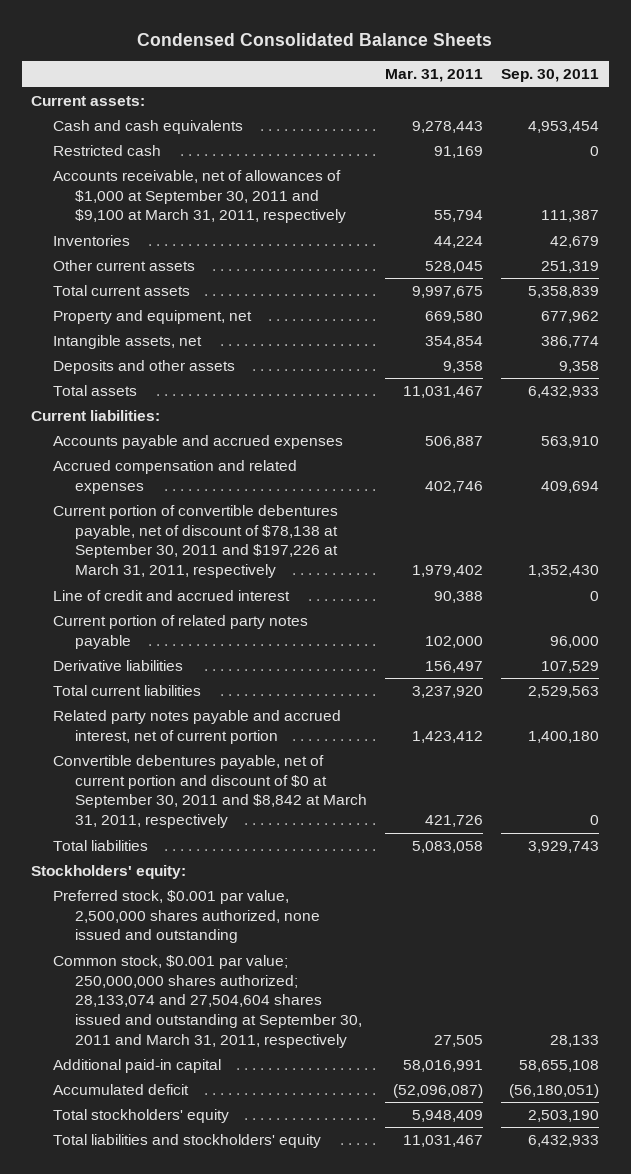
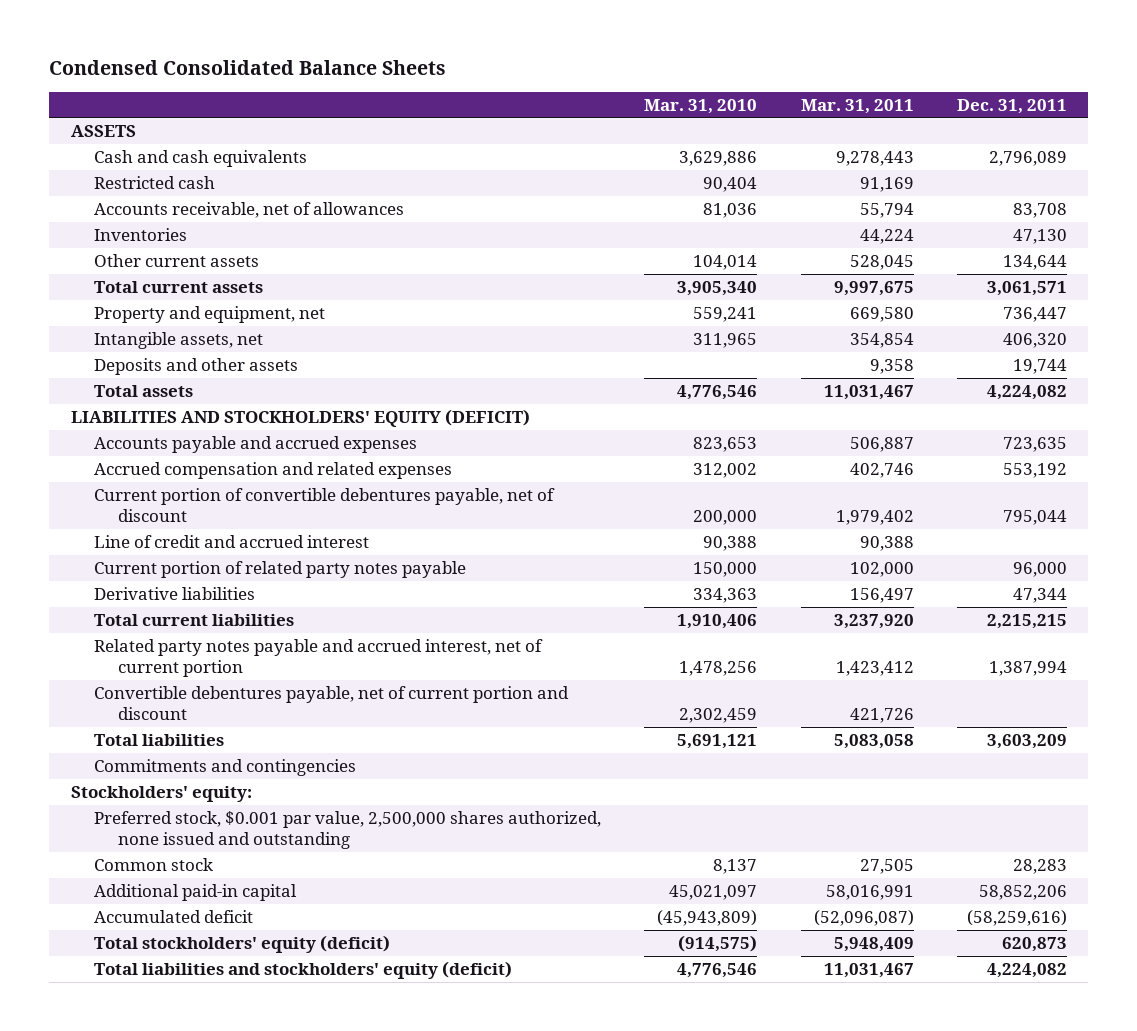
- | Mar. 31, 2011 | Sep. 30, 2011
+ | Mar. 31, 2010 | Mar. 31, 2011 | Dec. 31, 2011
- Current assets:
+ ASSETS
- Accounts receivable, net of allowances of $1,000 at September 30, 2011 and $9,100 at March 31, 2011, respectively | 55,794 | 111,387
+ Accounts receivable, net of allowances | 81,036 | 55,794 | 83,708
- Current liabilities:
+ LIABILITIES AND STOCKHOLDERS' EQUITY (DEFICIT)
- Current portion of convertible debentures payable, net of discount of $78,138 at September 30, 2011 and $197,226 at March 31, 2011, respectively | 1,979,402 | 1,352,430
+ Current portion of convertible debentures payable, net of discount | 200,000 | 1,979,402 | 795,044
- Convertible debentures payable, net of current portion and discount of $0 at September 30, 2011 and $8,842 at March 31, 2011, respectively | 421,726 | 0
+ Convertible debentures payable, net of current portion and discount | 2,302,459 | 421,726 |
+ Commitments and contingencies
- Common stock, $0.001 par value; 250,000,000 shares authorized; 28,133,074 and 27,504,604 shares issued and outstanding at September 30, 2011 and March 31, 2011, respectively | 27,505 | 28,133
+ Common stock | 8,137 | 27,505 | 28,283
- Total stockholders' equity | 5,948,409 | 2,503,190
- Total liabilities and stockholders' equity | 11,031,467 | 6,432,933
+ Total stockholders' equity (deficit) | (914,575) | 5,948,409 | 620,873
+ Total liabilities and stockholders' equity (deficit) | 4,776,546 | 11,031,467 | 4,224,082

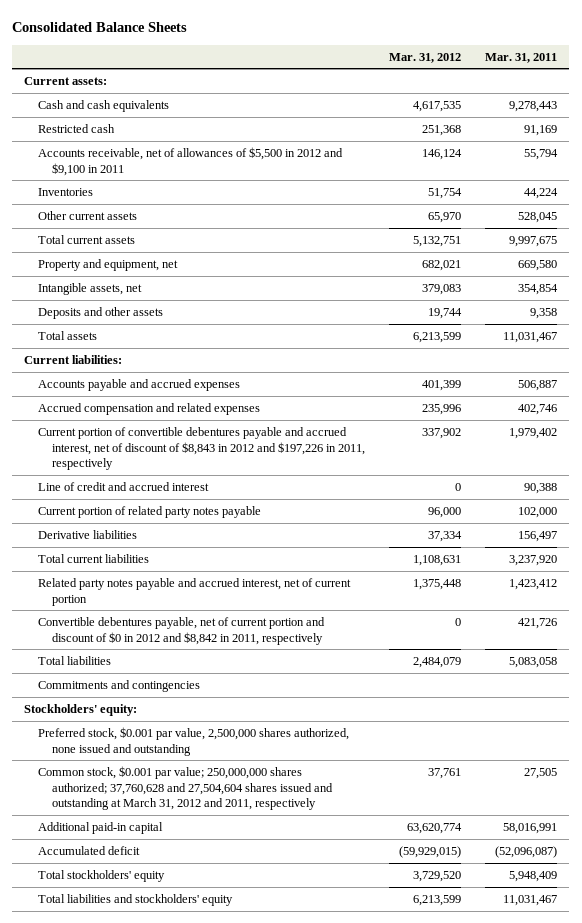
- Condensed Consolidated Balance Sheets
+ Consolidated Balance Sheets
- | Mar. 31, 2010 | Mar. 31, 2011 | Dec. 31, 2011
+ | Mar. 31, 2012 | Mar. 31, 2011
- ASSETS
+ Current assets:
- Accounts receivable, net of allowances | 81,036 | 55,794 | 83,708
+ Accounts receivable, net of allowances of $5,500 in 2012 and $9,100 in 2011 | 146,124 | 55,794
- LIABILITIES AND STOCKHOLDERS' EQUITY (DEFICIT)
+ Current liabilities:
- Current portion of convertible debentures payable, net of discount | 200,000 | 1,979,402 | 795,044
+ Current portion of convertible debentures payable and accrued interest, net of discount of $8,843 in 2012 and $197,226 in 2011, respectively | 337,902 | 1,979,402
- Convertible debentures payable, net of current portion and discount | 2,302,459 | 421,726 |
+ Convertible debentures payable, net of current portion and discount of $0 in 2012 and $8,842 in 2011, respectively | 0 | 421,726
- Common stock | 8,137 | 27,505 | 28,283
+ Common stock, $0.001 par value; 250,000,000 shares authorized; 37,760,628 and 27,504,604 shares issued and outstanding at March 31, 2012 and 2011, respectively | 37,761 | 27,505
- Total stockholders' equity (deficit) | (914,575) | 5,948,409 | 620,873
- Total liabilities and stockholders' equity (deficit) | 4,776,546 | 11,031,467 | 4,224,082
+ Total stockholders' equity | 3,729,520 | 5,948,409
+ Total liabilities and stockholders' equity | 6,213,599 | 11,031,467

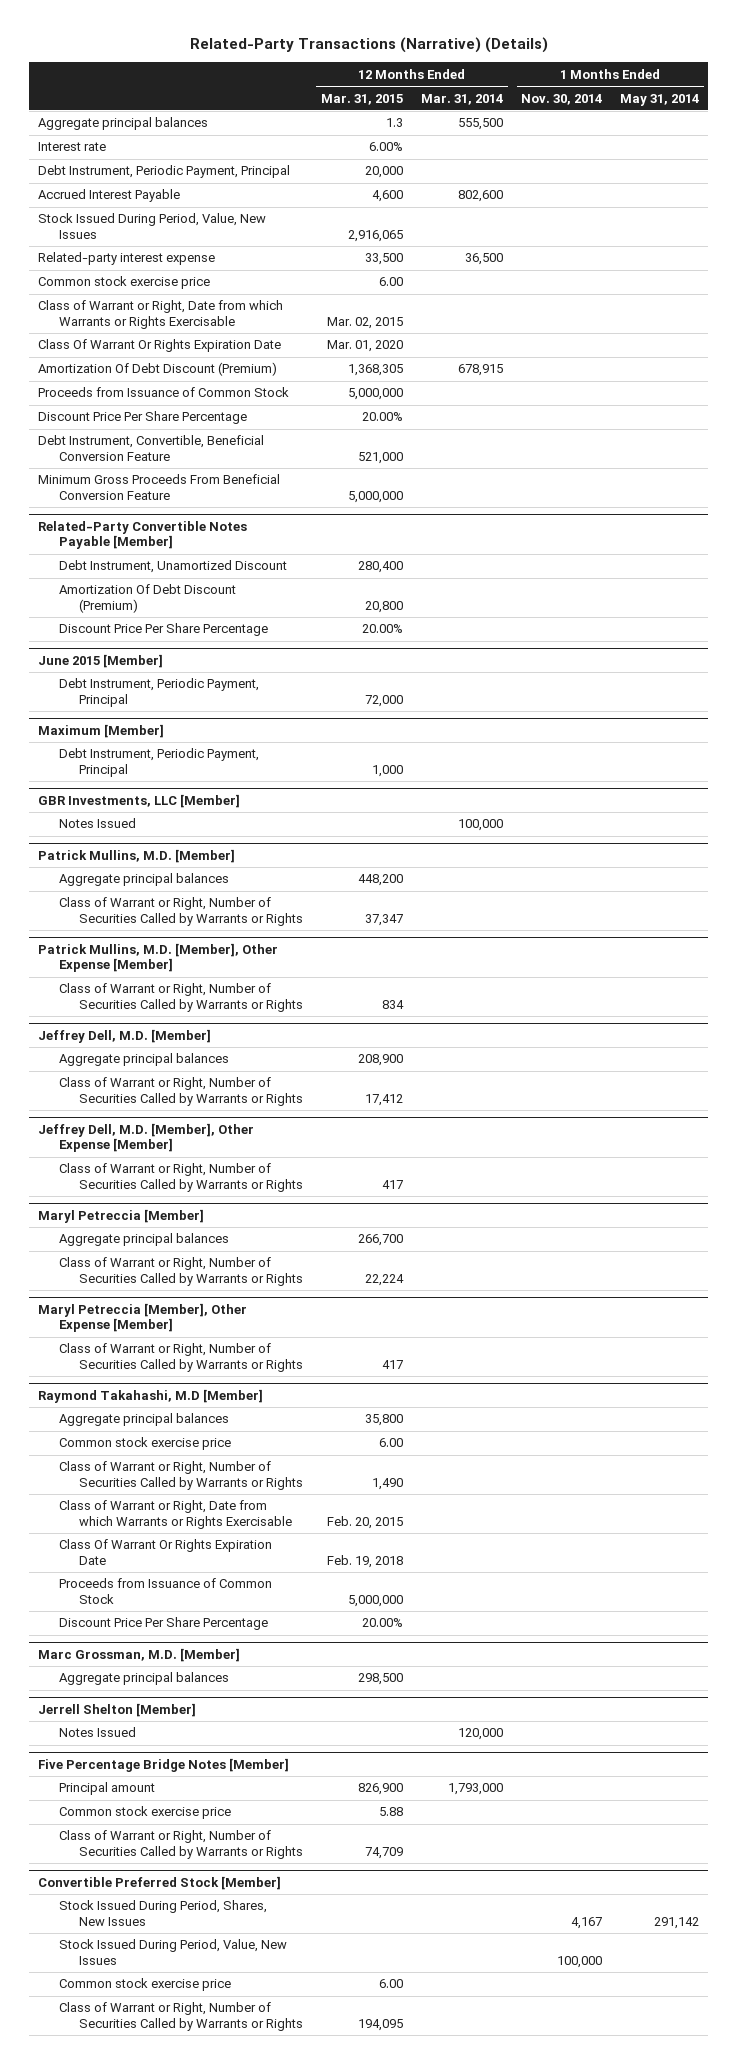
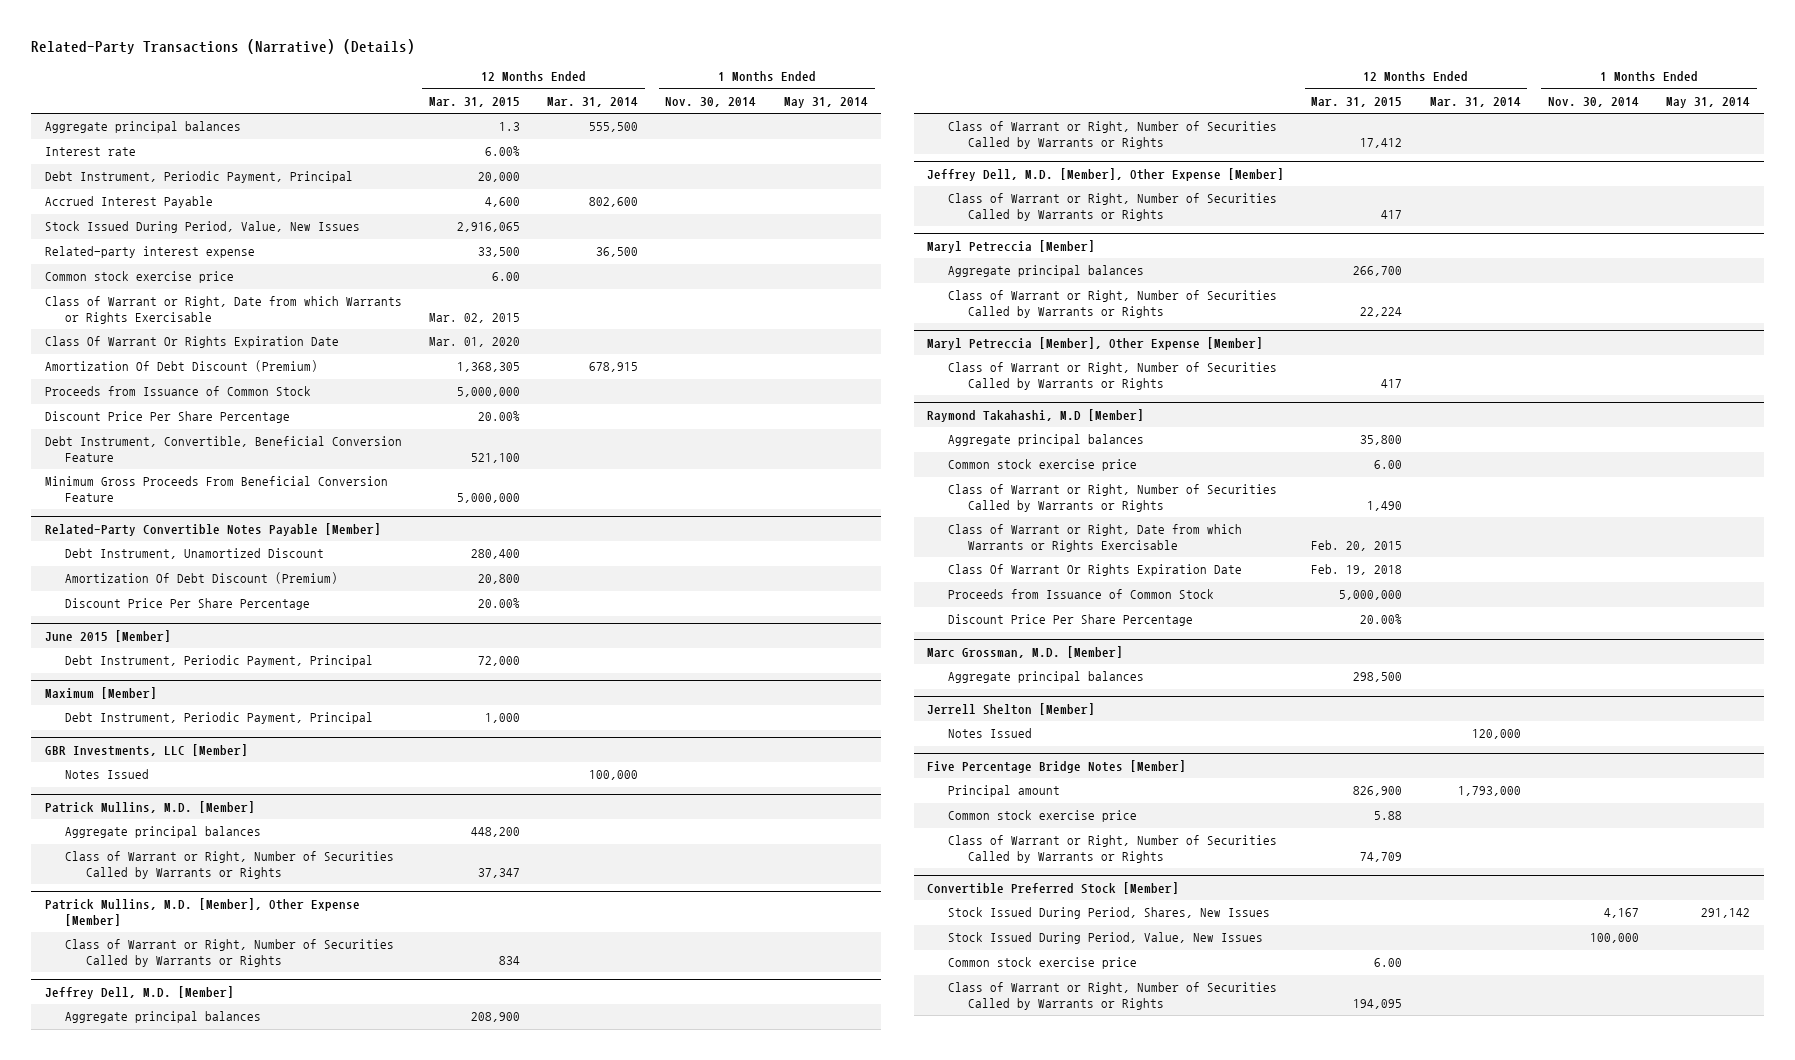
- Debt Instrument, Convertible, Beneficial Conversion Feature | 521,000 | | |
+ Debt Instrument, Convertible, Beneficial Conversion Feature | 521,100 | | |

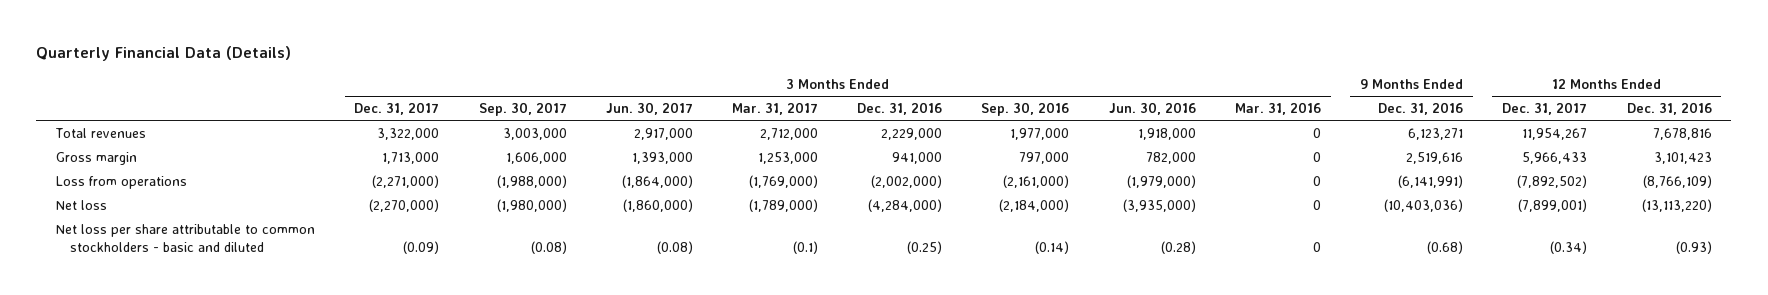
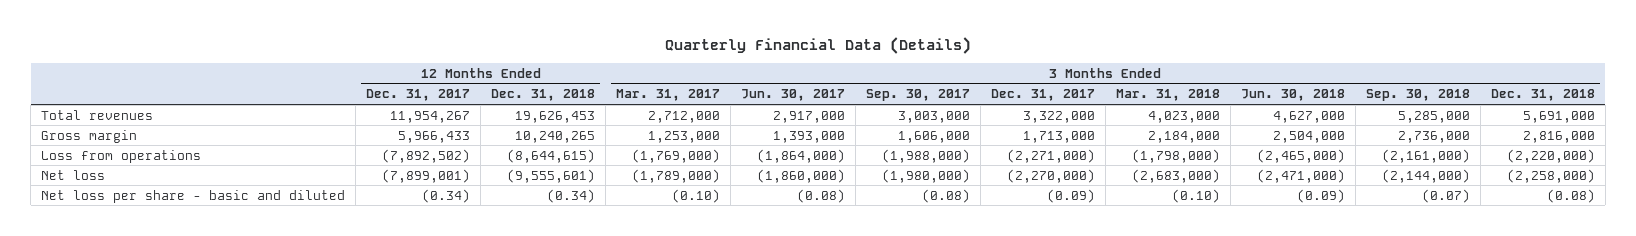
- | 3 Months Ended Dec. 31, 2017 | 3 Months Ended Sep. 30, 2017 | 3 Months Ended Jun. 30, 2017 | 3 Months Ended Mar. 31, 2017 | 3 Months Ended Dec. 31, 2016 | 3 Months Ended Sep. 30, 2016 | 3 Months Ended Jun. 30, 2016 | 3 Months Ended Mar. 31, 2016 | 9 Months Ended Dec. 31, 2016 | 12 Months Ended Dec. 31, 2017 | 12 Months Ended Dec. 31, 2016
+ | 12 Months Ended Dec. 31, 2017 | 12 Months Ended Dec. 31, 2018 | 3 Months Ended Mar. 31, 2017 | 3 Months Ended Jun. 30, 2017 | 3 Months Ended Sep. 30, 2017 | 3 Months Ended Dec. 31, 2017 | 3 Months Ended Mar. 31, 2018 | 3 Months Ended Jun. 30, 2018 | 3 Months Ended Sep. 30, 2018 | 3 Months Ended Dec. 31, 2018
- Net loss per share attributable to common stockholders - basic and diluted | (0.09) | (0.08) | (0.08) | (0.1) | (0.25) | (0.14) | (0.28) | 0 | (0.68) | (0.34) | (0.93)
+ Net loss per share - basic and diluted | (0.34) | (0.34) | (0.10) | (0.08) | (0.08) | (0.09) | (0.10) | (0.09) | (0.07) | (0.08)

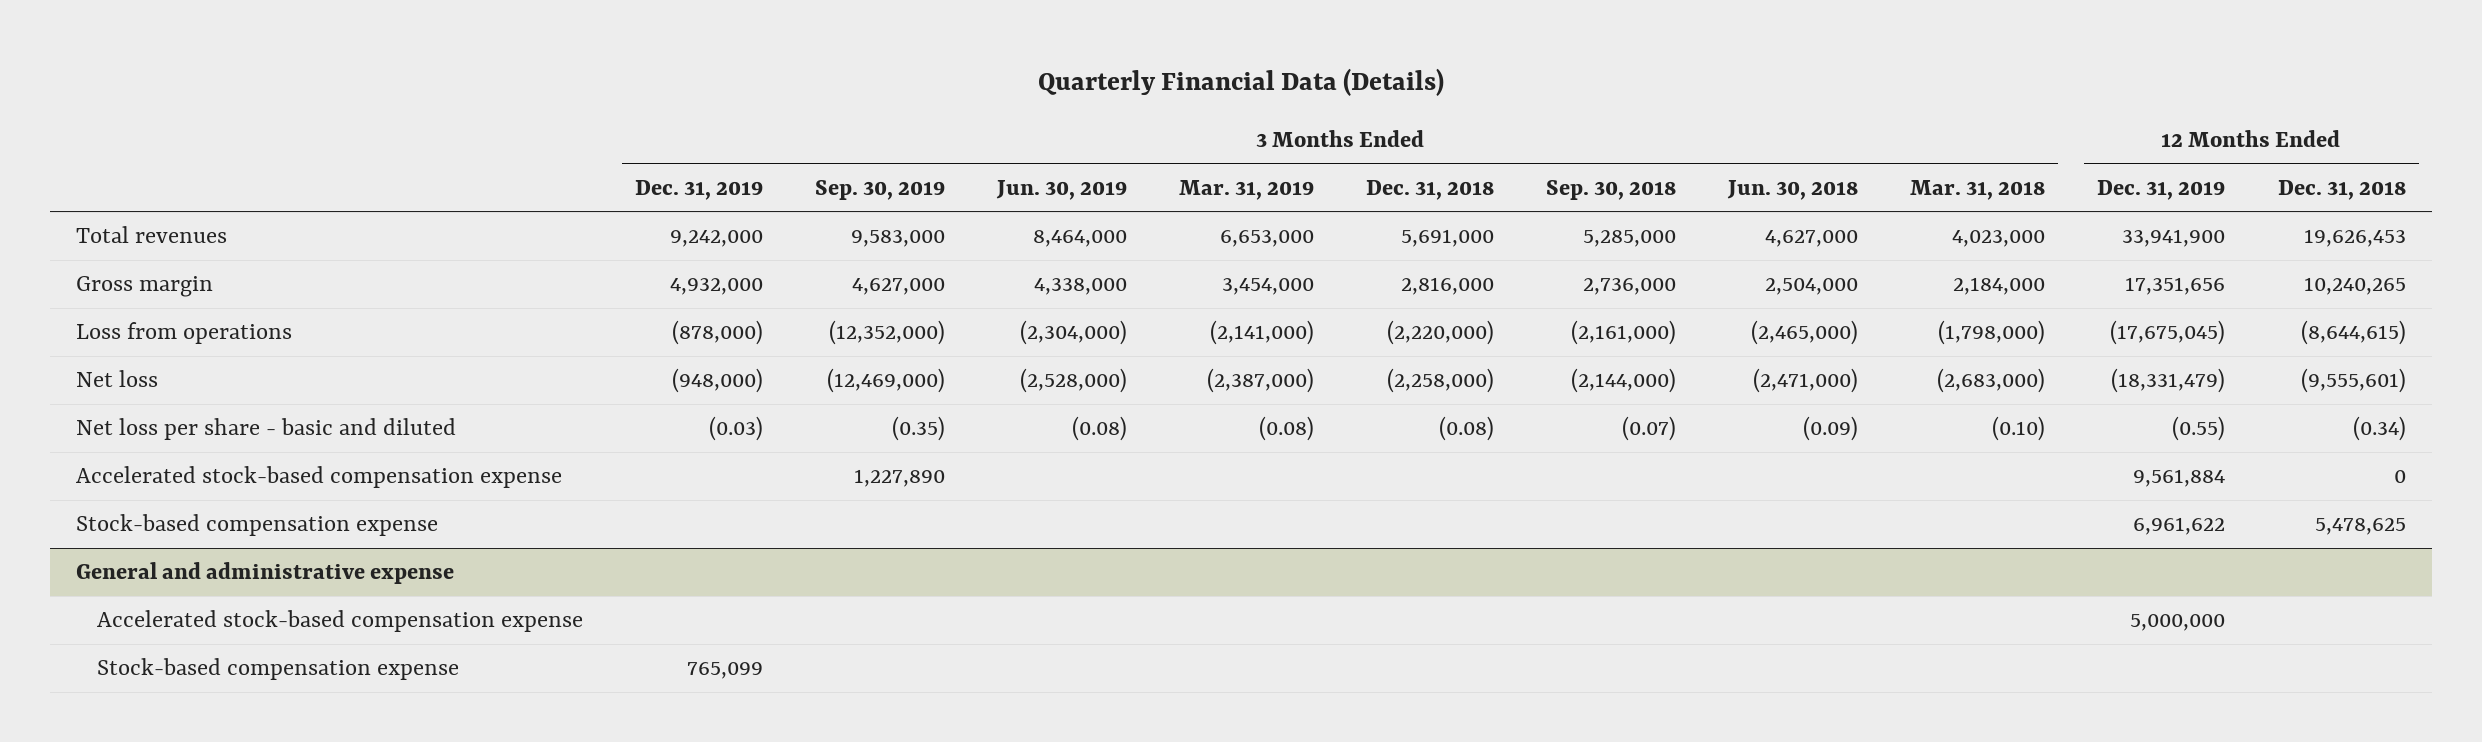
- | 12 Months Ended Dec. 31, 2017 | 12 Months Ended Dec. 31, 2018 | 3 Months Ended Mar. 31, 2017 | 3 Months Ended Jun. 30, 2017 | 3 Months Ended Sep. 30, 2017 | 3 Months Ended Dec. 31, 2017 | 3 Months Ended Mar. 31, 2018 | 3 Months Ended Jun. 30, 2018 | 3 Months Ended Sep. 30, 2018 | 3 Months Ended Dec. 31, 2018
+ | 3 Months Ended Dec. 31, 2019 | 3 Months Ended Sep. 30, 2019 | 3 Months Ended Jun. 30, 2019 | 3 Months Ended Mar. 31, 2019 | 3 Months Ended Dec. 31, 2018 | 3 Months Ended Sep. 30, 2018 | 3 Months Ended Jun. 30, 2018 | 3 Months Ended Mar. 31, 2018 | 12 Months Ended Dec. 31, 2019 | 12 Months Ended Dec. 31, 2018
+ Accelerated stock-based compensation expense | | 1,227,890 | | | | | | | 9,561,884 | 0
+ Stock-based compensation expense | | | | | | | | | 6,961,622 | 5,478,625
+ General and administrative expense
+ Accelerated stock-based compensation expense | | | | | | | | | 5,000,000 |
+ Stock-based compensation expense | 765,099 | | | | | | | | |

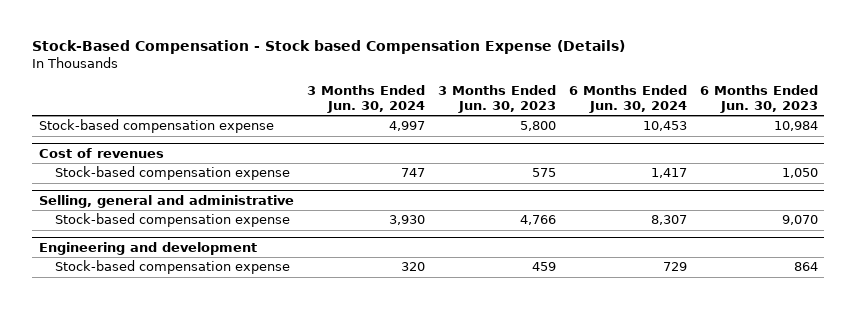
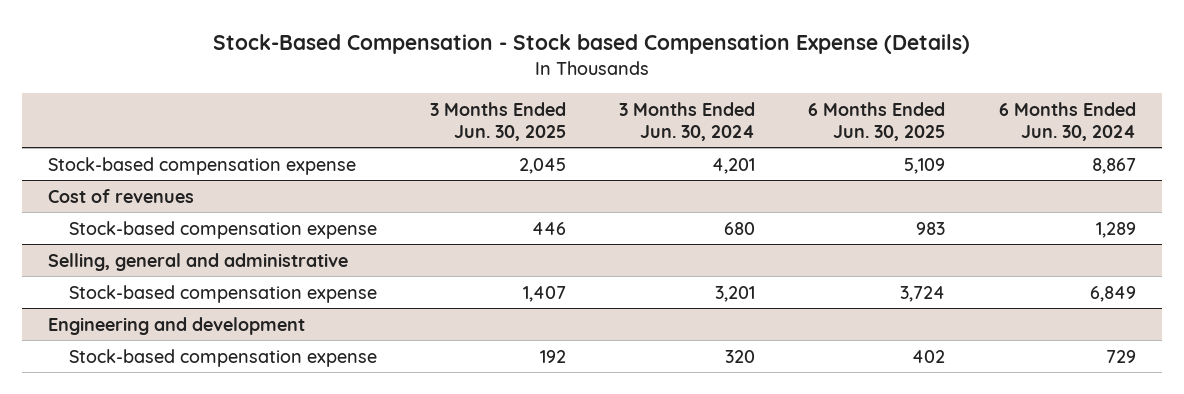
- | 3 Months Ended Jun. 30, 2024 | 3 Months Ended Jun. 30, 2023 | 6 Months Ended Jun. 30, 2024 | 6 Months Ended Jun. 30, 2023
+ | 3 Months Ended Jun. 30, 2025 | 3 Months Ended Jun. 30, 2024 | 6 Months Ended Jun. 30, 2025 | 6 Months Ended Jun. 30, 2024
- Stock-based compensation expense | 4,997 | 5,800 | 10,453 | 10,984
+ Stock-based compensation expense | 2,045 | 4,201 | 5,109 | 8,867
@ Cost of revenues
- Stock-based compensation expense | 747 | 575 | 1,417 | 1,050
+ Stock-based compensation expense | 446 | 680 | 983 | 1,289
@ Selling, general and administrative
- Stock-based compensation expense | 3,930 | 4,766 | 8,307 | 9,070
+ Stock-based compensation expense | 1,407 | 3,201 | 3,724 | 6,849

